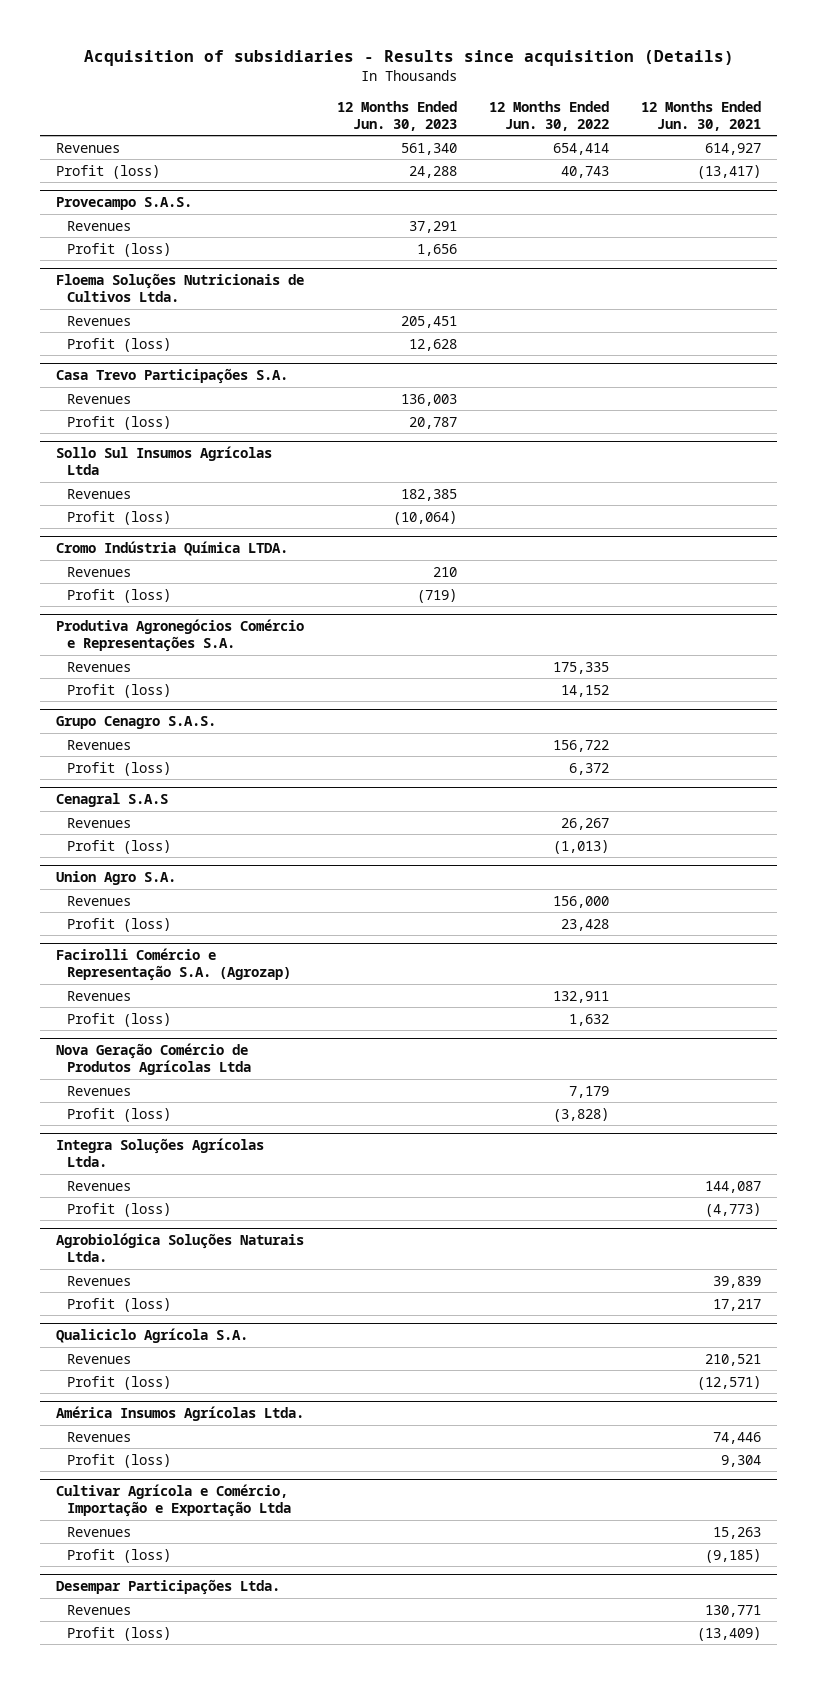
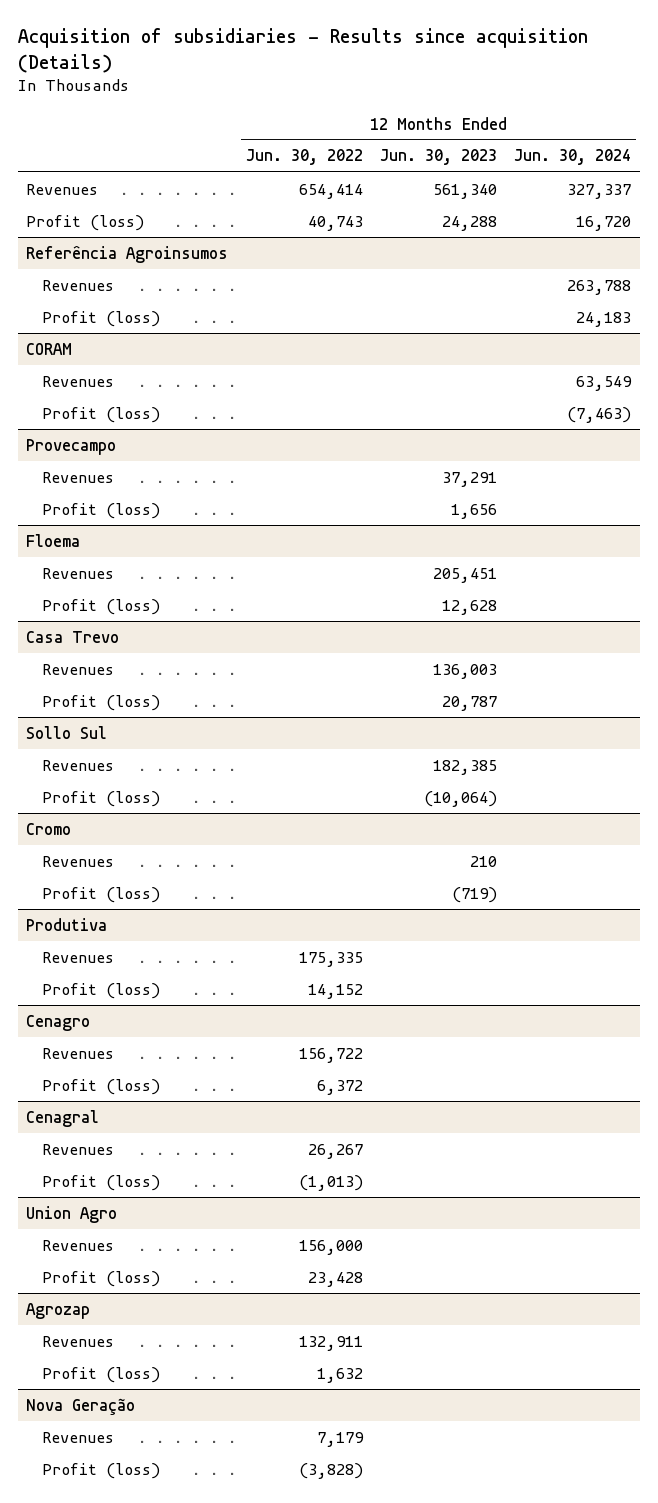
- | 12 Months Ended Jun. 30, 2023 | 12 Months Ended Jun. 30, 2022 | 12 Months Ended Jun. 30, 2021
+ | 12 Months Ended Jun. 30, 2022 | 12 Months Ended Jun. 30, 2023 | 12 Months Ended Jun. 30, 2024
- Provecampo S.A.S.
+ Referência Agroinsumos
+ Revenues | | | 263,788
+ Profit (loss) | | | 24,183
+ CORAM
+ Revenues | | | 63,549
+ Profit (loss) | | | (7,463)
+ Provecampo
- Floema Soluções Nutricionais de Cultivos Ltda.
+ Floema
- Casa Trevo Participações S.A.
+ Casa Trevo
- Sollo Sul Insumos Agrícolas Ltda
+ Sollo Sul
- Cromo Indústria Química LTDA.
+ Cromo
- Produtiva Agronegócios Comércio e Representações S.A.
+ Produtiva
- Grupo Cenagro S.A.S.
+ Cenagro
- Cenagral S.A.S
+ Cenagral
- Union Agro S.A.
+ Union Agro
- Facirolli Comércio e Representação S.A. (Agrozap)
+ Agrozap
- Nova Geração Comércio de Produtos Agrícolas Ltda
+ Nova Geração
- Integra Soluções Agrícolas Ltda.
- Revenues | | | 144,087
- Profit (loss) | | | (4,773)
- Agrobiológica Soluções Naturais Ltda.
- Revenues | | | 39,839
- Profit (loss) | | | 17,217
- Qualiciclo Agrícola S.A.
- Revenues | | | 210,521
- Profit (loss) | | | (12,571)
- América Insumos Agrícolas Ltda.
- Revenues | | | 74,446
- Profit (loss) | | | 9,304
- Cultivar Agrícola e Comércio, Importação e Exportação Ltda
- Revenues | | | 15,263
- Profit (loss) | | | (9,185)
- Desempar Participações Ltda.
- Revenues | | | 130,771
- Profit (loss) | | | (13,409)

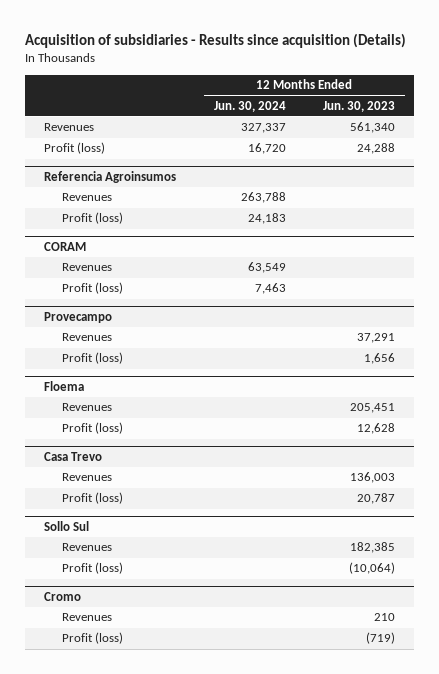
- | 12 Months Ended Jun. 30, 2022 | 12 Months Ended Jun. 30, 2023 | 12 Months Ended Jun. 30, 2024
+ | 12 Months Ended Jun. 30, 2024 | 12 Months Ended Jun. 30, 2023
- Referência Agroinsumos
+ Referencia Agroinsumos
@ CORAM
- Profit (loss) | | | (7,463)
+ Profit (loss) | 7,463 |
- Produtiva
- Revenues | 175,335 | |
- Profit (loss) | 14,152 | |
- Cenagro
- Revenues | 156,722 | |
- Profit (loss) | 6,372 | |
- Cenagral
- Revenues | 26,267 | |
- Profit (loss) | (1,013) | |
- Union Agro
- Revenues | 156,000 | |
- Profit (loss) | 23,428 | |
- Agrozap
- Revenues | 132,911 | |
- Profit (loss) | 1,632 | |
- Nova Geração
- Revenues | 7,179 | |
- Profit (loss) | (3,828) | |

